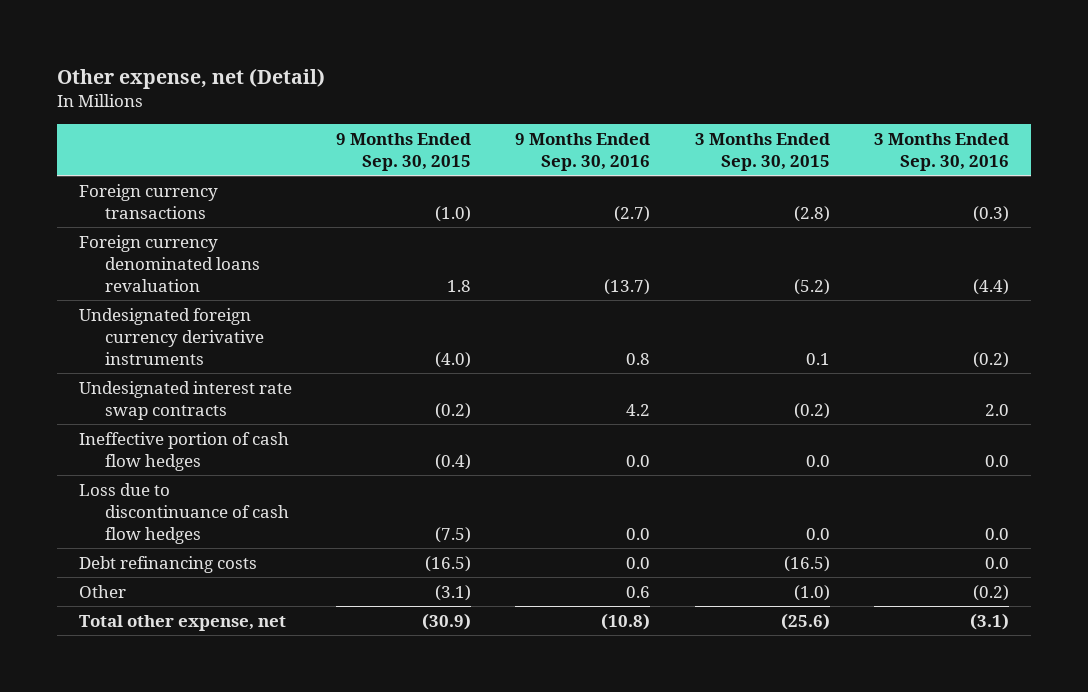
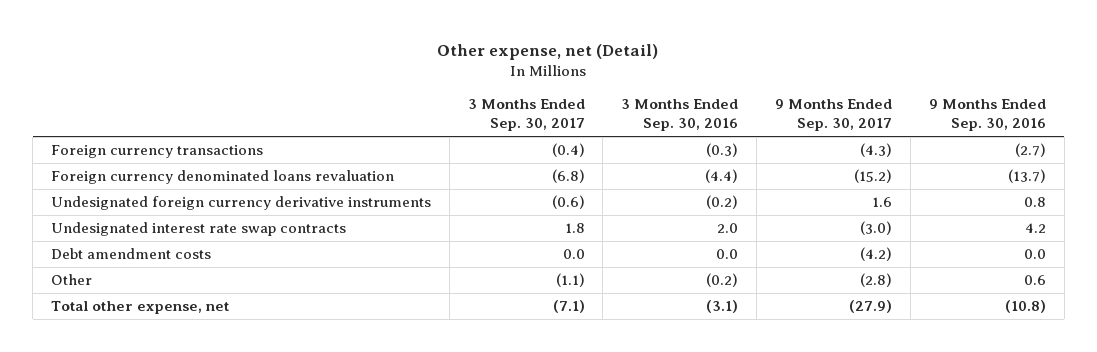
- | 9 Months Ended Sep. 30, 2015 | 9 Months Ended Sep. 30, 2016 | 3 Months Ended Sep. 30, 2015 | 3 Months Ended Sep. 30, 2016
+ | 3 Months Ended Sep. 30, 2017 | 3 Months Ended Sep. 30, 2016 | 9 Months Ended Sep. 30, 2017 | 9 Months Ended Sep. 30, 2016
- Ineffective portion of cash flow hedges | (0.4) | 0.0 | 0.0 | 0.0
- Loss due to discontinuance of cash flow hedges | (7.5) | 0.0 | 0.0 | 0.0
- Debt refinancing costs | (16.5) | 0.0 | (16.5) | 0.0
+ Debt amendment costs | 0.0 | 0.0 | (4.2) | 0.0

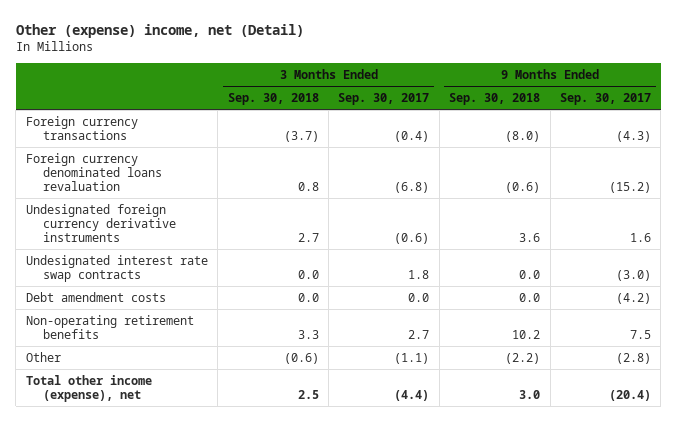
- Other expense, net (Detail)
+ Other (expense) income, net (Detail)
- | 3 Months Ended Sep. 30, 2017 | 3 Months Ended Sep. 30, 2016 | 9 Months Ended Sep. 30, 2017 | 9 Months Ended Sep. 30, 2016
+ | 3 Months Ended Sep. 30, 2018 | 3 Months Ended Sep. 30, 2017 | 9 Months Ended Sep. 30, 2018 | 9 Months Ended Sep. 30, 2017
+ Non-operating retirement benefits | 3.3 | 2.7 | 10.2 | 7.5
- Total other expense, net | (7.1) | (3.1) | (27.9) | (10.8)
+ Total other income (expense), net | 2.5 | (4.4) | 3.0 | (20.4)

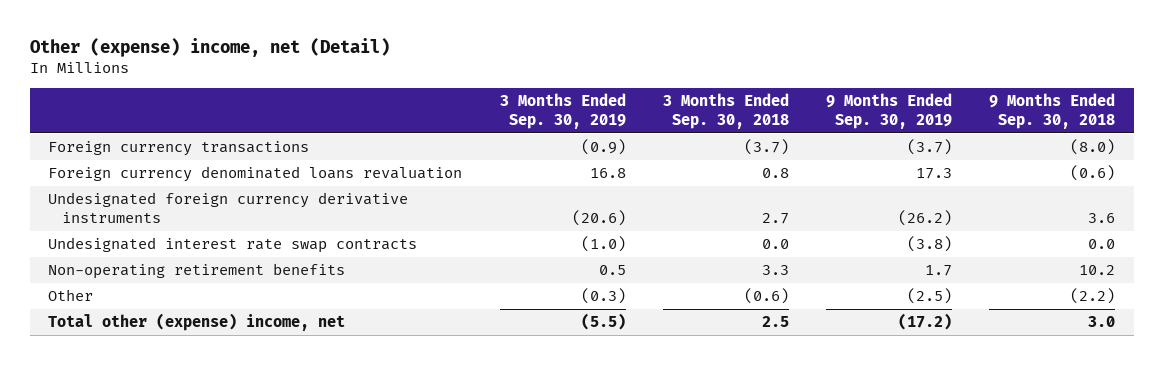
- | 3 Months Ended Sep. 30, 2018 | 3 Months Ended Sep. 30, 2017 | 9 Months Ended Sep. 30, 2018 | 9 Months Ended Sep. 30, 2017
+ | 3 Months Ended Sep. 30, 2019 | 3 Months Ended Sep. 30, 2018 | 9 Months Ended Sep. 30, 2019 | 9 Months Ended Sep. 30, 2018
- Debt amendment costs | 0.0 | 0.0 | 0.0 | (4.2)
- Total other income (expense), net | 2.5 | (4.4) | 3.0 | (20.4)
+ Total other (expense) income, net | (5.5) | 2.5 | (17.2) | 3.0

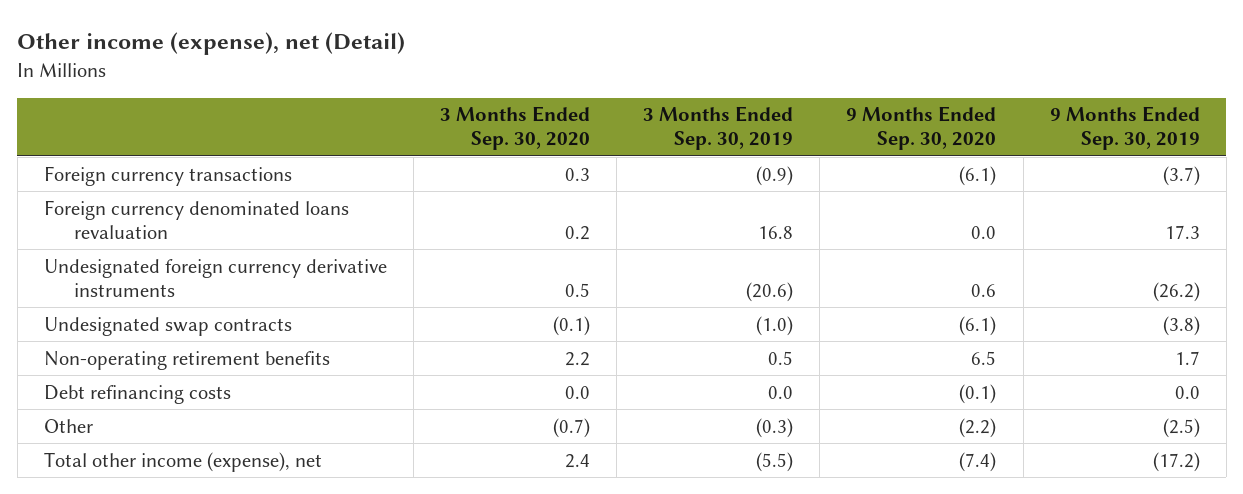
- Other (expense) income, net (Detail)
+ Other income (expense), net (Detail)
- | 3 Months Ended Sep. 30, 2019 | 3 Months Ended Sep. 30, 2018 | 9 Months Ended Sep. 30, 2019 | 9 Months Ended Sep. 30, 2018
+ | 3 Months Ended Sep. 30, 2020 | 3 Months Ended Sep. 30, 2019 | 9 Months Ended Sep. 30, 2020 | 9 Months Ended Sep. 30, 2019
- Undesignated interest rate swap contracts | (1.0) | 0.0 | (3.8) | 0.0
+ Undesignated swap contracts | (0.1) | (1.0) | (6.1) | (3.8)
+ Debt refinancing costs | 0.0 | 0.0 | (0.1) | 0.0
- Total other (expense) income, net | (5.5) | 2.5 | (17.2) | 3.0
+ Total other income (expense), net | 2.4 | (5.5) | (7.4) | (17.2)

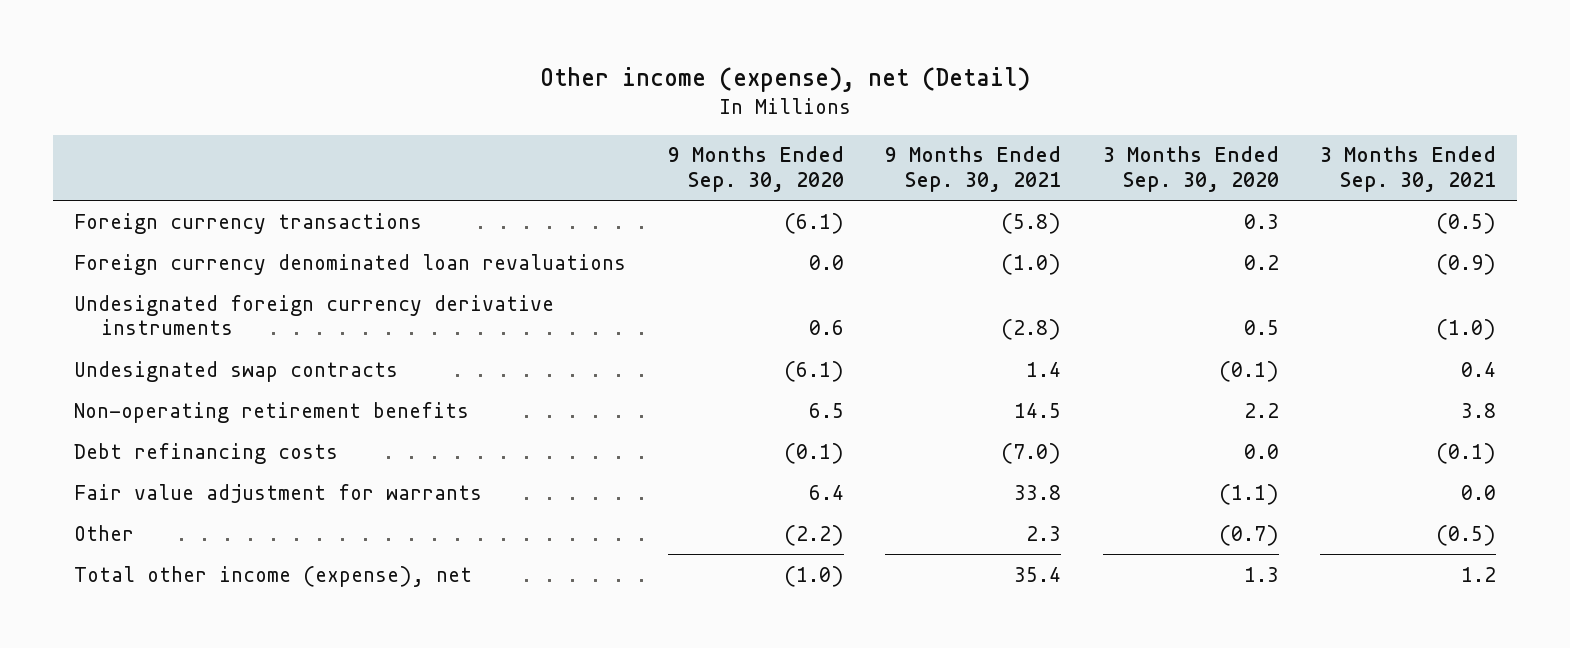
- | 3 Months Ended Sep. 30, 2020 | 3 Months Ended Sep. 30, 2019 | 9 Months Ended Sep. 30, 2020 | 9 Months Ended Sep. 30, 2019
+ | 9 Months Ended Sep. 30, 2020 | 9 Months Ended Sep. 30, 2021 | 3 Months Ended Sep. 30, 2020 | 3 Months Ended Sep. 30, 2021
- Foreign currency denominated loans revaluation | 0.2 | 16.8 | 0.0 | 17.3
+ Foreign currency denominated loan revaluations | 0.0 | (1.0) | 0.2 | (0.9)
+ Fair value adjustment for warrants | 6.4 | 33.8 | (1.1) | 0.0
- Total other income (expense), net | 2.4 | (5.5) | (7.4) | (17.2)
+ Total other income (expense), net | (1.0) | 35.4 | 1.3 | 1.2

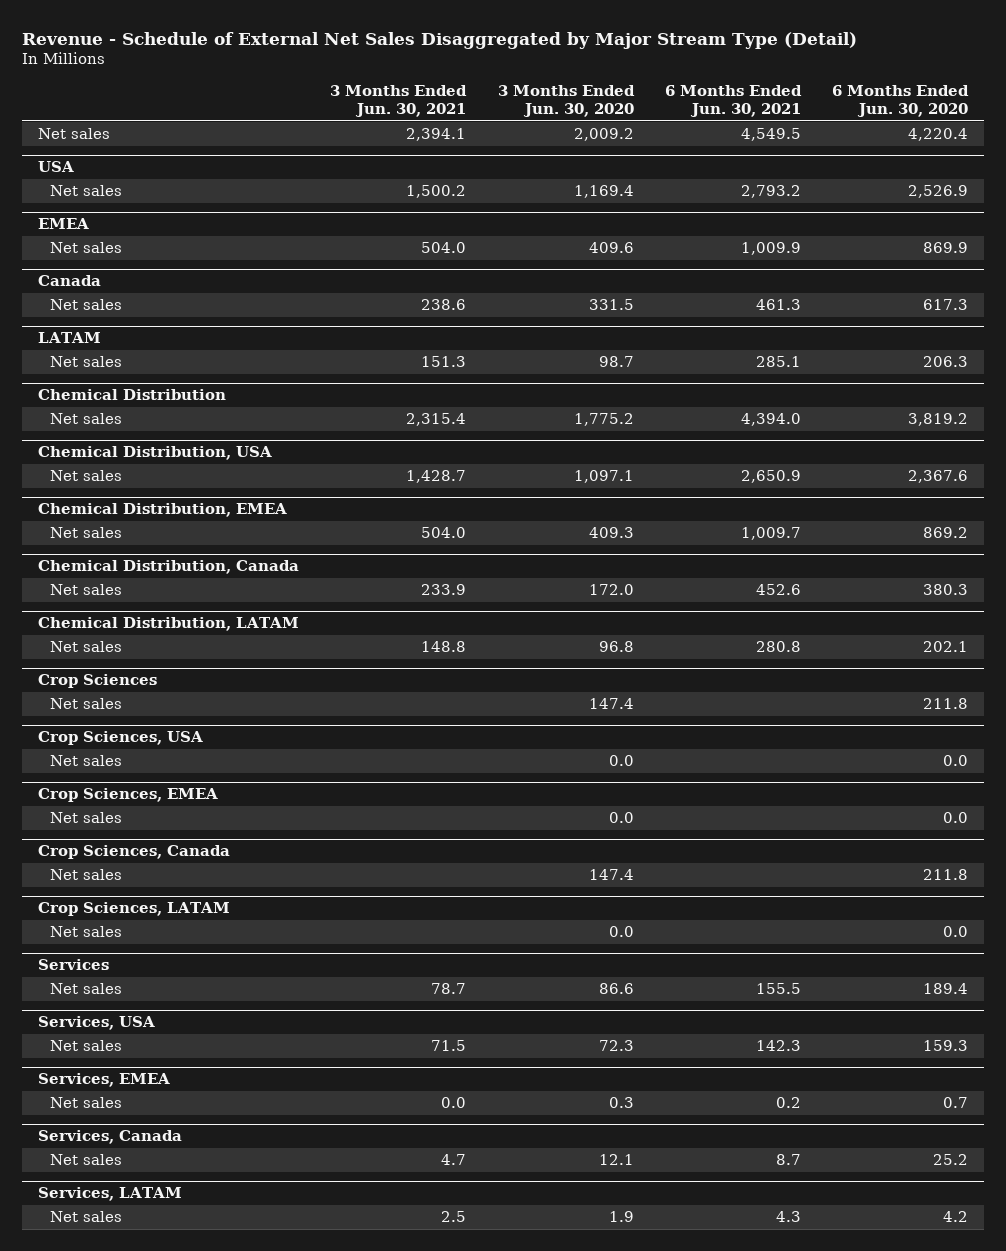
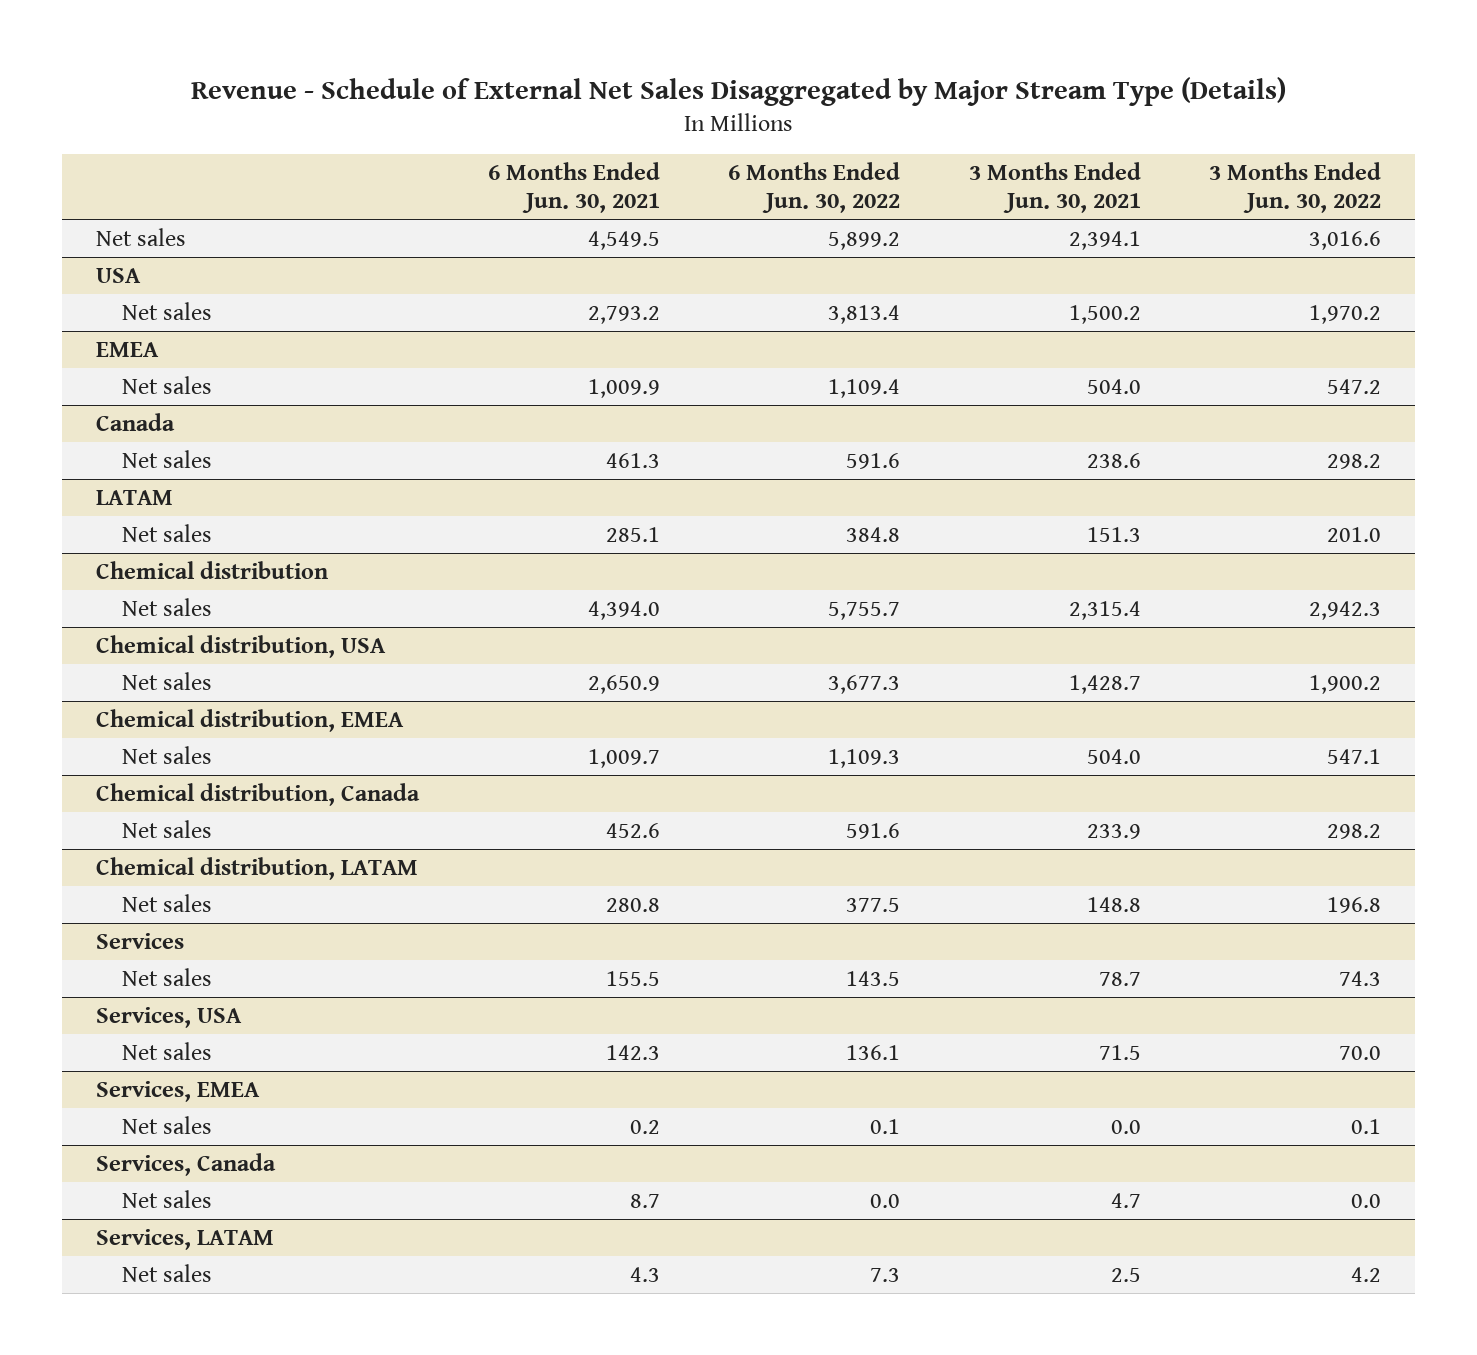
- Revenue - Schedule of External Net Sales Disaggregated by Major Stream Type (Detail)
+ Revenue - Schedule of External Net Sales Disaggregated by Major Stream Type (Details)
- | 3 Months Ended Jun. 30, 2021 | 3 Months Ended Jun. 30, 2020 | 6 Months Ended Jun. 30, 2021 | 6 Months Ended Jun. 30, 2020
+ | 6 Months Ended Jun. 30, 2021 | 6 Months Ended Jun. 30, 2022 | 3 Months Ended Jun. 30, 2021 | 3 Months Ended Jun. 30, 2022
- Chemical Distribution
+ Chemical distribution
- Chemical Distribution, USA
+ Chemical distribution, USA
- Chemical Distribution, EMEA
+ Chemical distribution, EMEA
- Chemical Distribution, Canada
+ Chemical distribution, Canada
- Chemical Distribution, LATAM
+ Chemical distribution, LATAM
- Crop Sciences
- Net sales | | 147.4 | | 211.8
- Crop Sciences, USA
- Net sales | | 0.0 | | 0.0
- Crop Sciences, EMEA
- Net sales | | 0.0 | | 0.0
- Crop Sciences, Canada
- Net sales | | 147.4 | | 211.8
- Crop Sciences, LATAM
- Net sales | | 0.0 | | 0.0

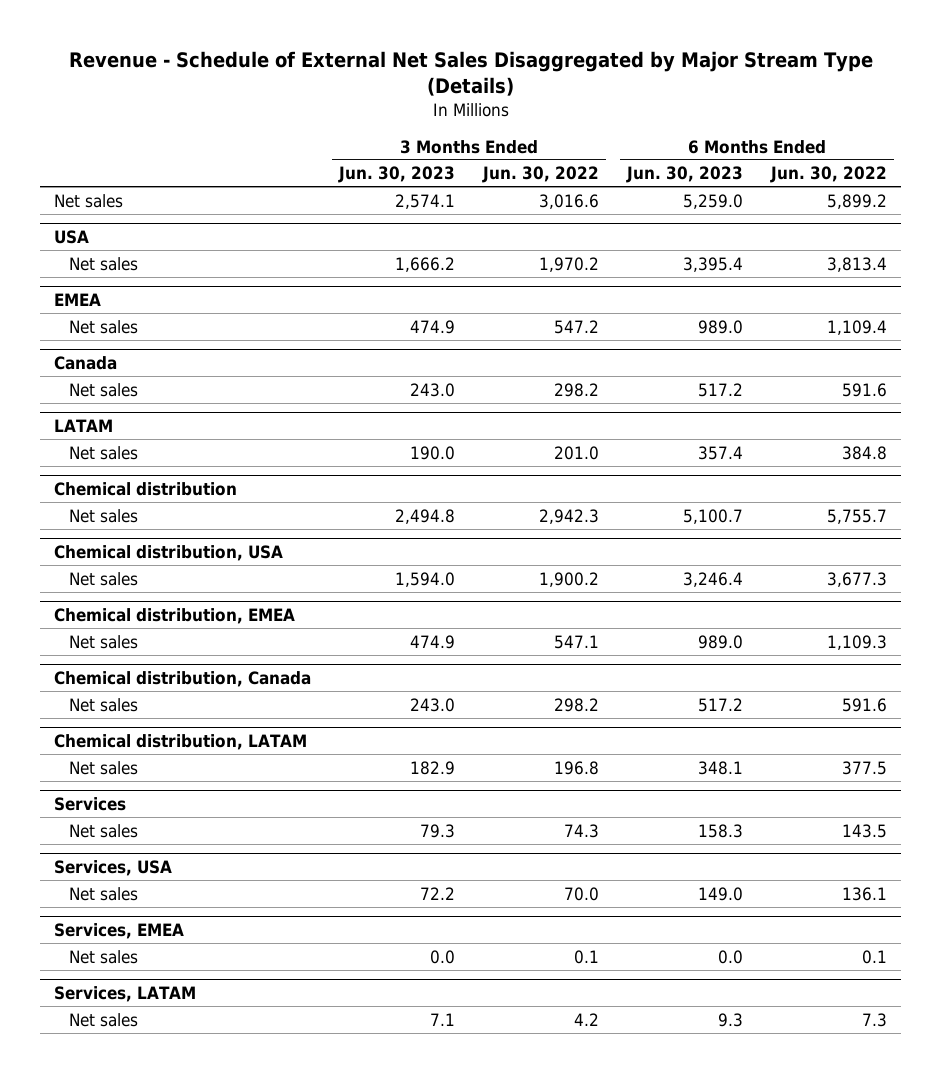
- | 6 Months Ended Jun. 30, 2021 | 6 Months Ended Jun. 30, 2022 | 3 Months Ended Jun. 30, 2021 | 3 Months Ended Jun. 30, 2022
+ | 3 Months Ended Jun. 30, 2023 | 3 Months Ended Jun. 30, 2022 | 6 Months Ended Jun. 30, 2023 | 6 Months Ended Jun. 30, 2022
- Services, Canada
- Net sales | 8.7 | 0.0 | 4.7 | 0.0

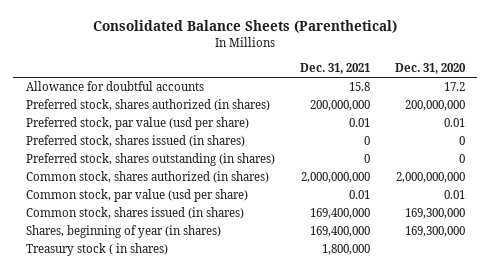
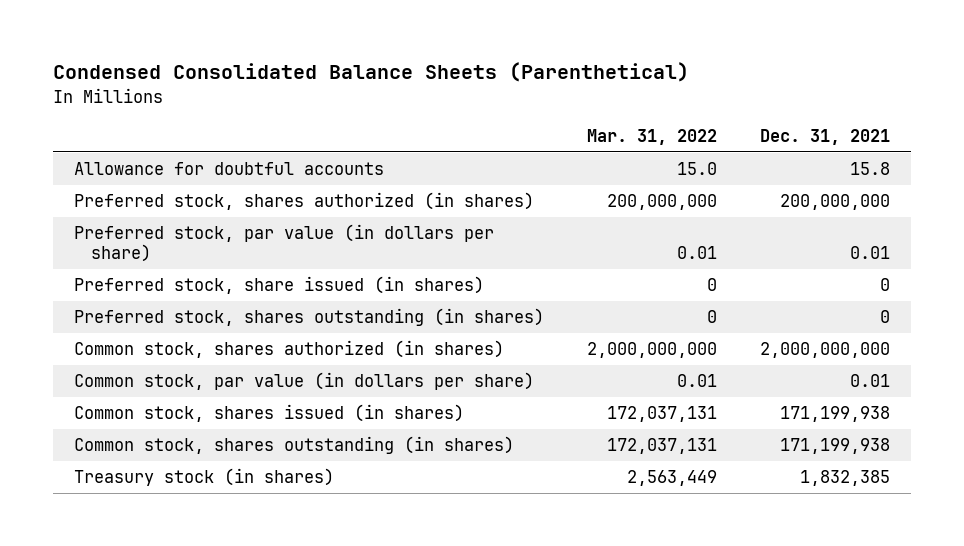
- Consolidated Balance Sheets (Parenthetical)
+ Condensed Consolidated Balance Sheets (Parenthetical)
- | Dec. 31, 2021 | Dec. 31, 2020
+ | Mar. 31, 2022 | Dec. 31, 2021
- Preferred stock, par value (usd per share) | 0.01 | 0.01
- Preferred stock, shares issued (in shares) | 0 | 0
+ Preferred stock, par value (in dollars per share) | 0.01 | 0.01
+ Preferred stock, share issued (in shares) | 0 | 0
- Common stock, par value (usd per share) | 0.01 | 0.01
- Common stock, shares issued (in shares) | 169,400,000 | 169,300,000
- Shares, beginning of year (in shares) | 169,400,000 | 169,300,000
- Treasury stock ( in shares) | 1,800,000 |
+ Common stock, par value (in dollars per share) | 0.01 | 0.01
+ Common stock, shares issued (in shares) | 172,037,131 | 171,199,938
+ Common stock, shares outstanding (in shares) | 172,037,131 | 171,199,938
+ Treasury stock (in shares) | 2,563,449 | 1,832,385

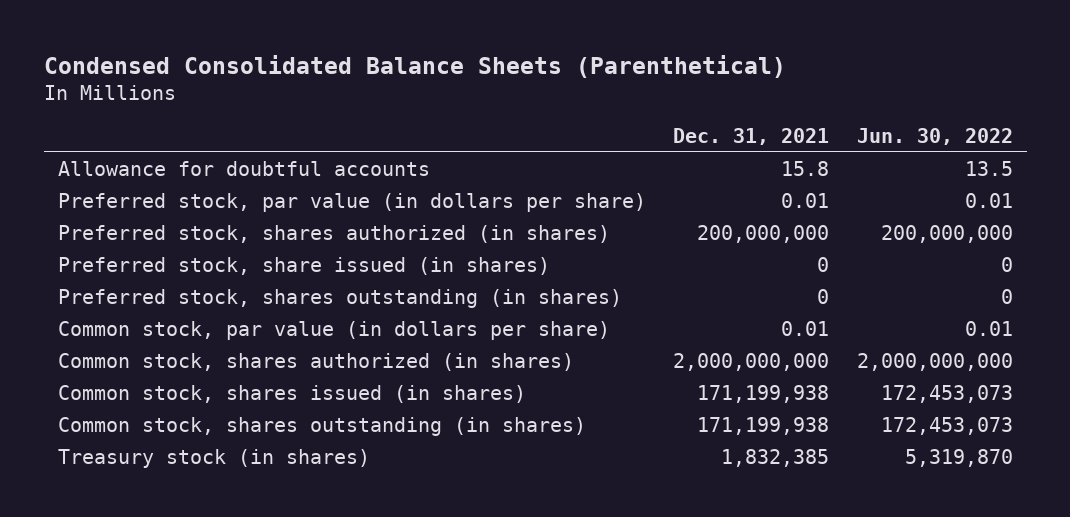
- | Mar. 31, 2022 | Dec. 31, 2021
+ | Dec. 31, 2021 | Jun. 30, 2022
moved down: Preferred stock, shares authorized (in shares) | 200,000,000 | 200,000,000
moved down: Common stock, shares authorized (in shares) | 2,000,000,000 | 2,000,000,000

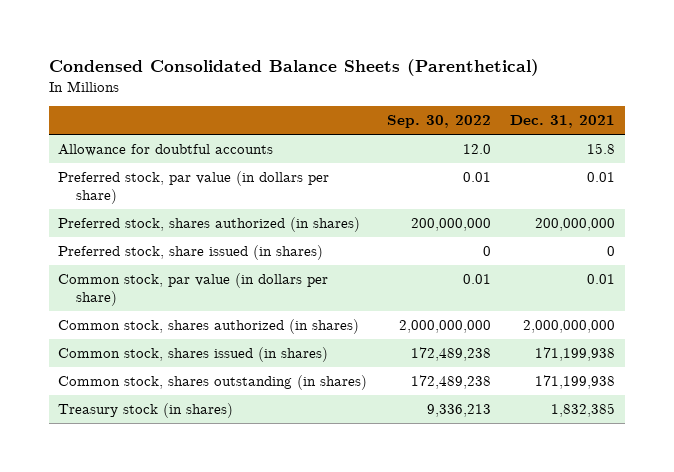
- | Dec. 31, 2021 | Jun. 30, 2022
+ | Sep. 30, 2022 | Dec. 31, 2021
- Preferred stock, shares outstanding (in shares) | 0 | 0

